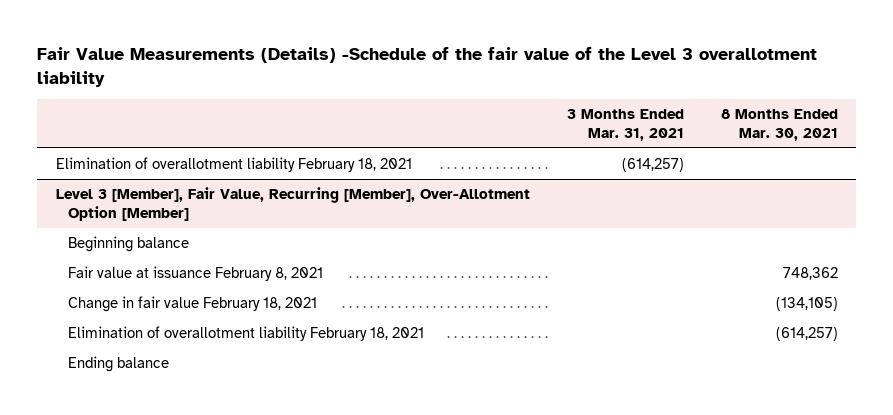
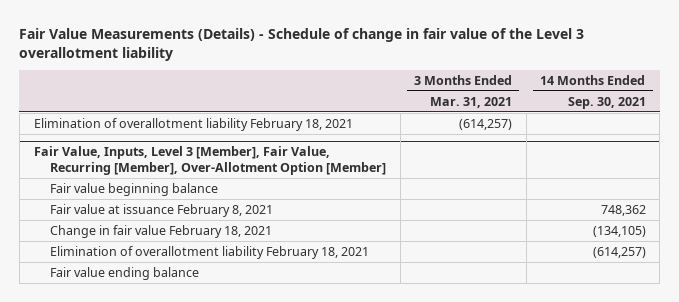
- Fair Value Measurements (Details) -Schedule of the fair value of the Level 3 overallotment liability
+ Fair Value Measurements (Details) - Schedule of change in fair value of the Level 3 overallotment liability
- | 3 Months Ended Mar. 31, 2021 | 8 Months Ended Mar. 30, 2021
+ | 3 Months Ended Mar. 31, 2021 | 14 Months Ended Sep. 30, 2021
- Level 3 [Member], Fair Value, Recurring [Member], Over-Allotment Option [Member]
- Beginning balance
+ Fair Value, Inputs, Level 3 [Member], Fair Value, Recurring [Member], Over-Allotment Option [Member]
+ Fair value beginning balance
- Ending balance
+ Fair value ending balance

